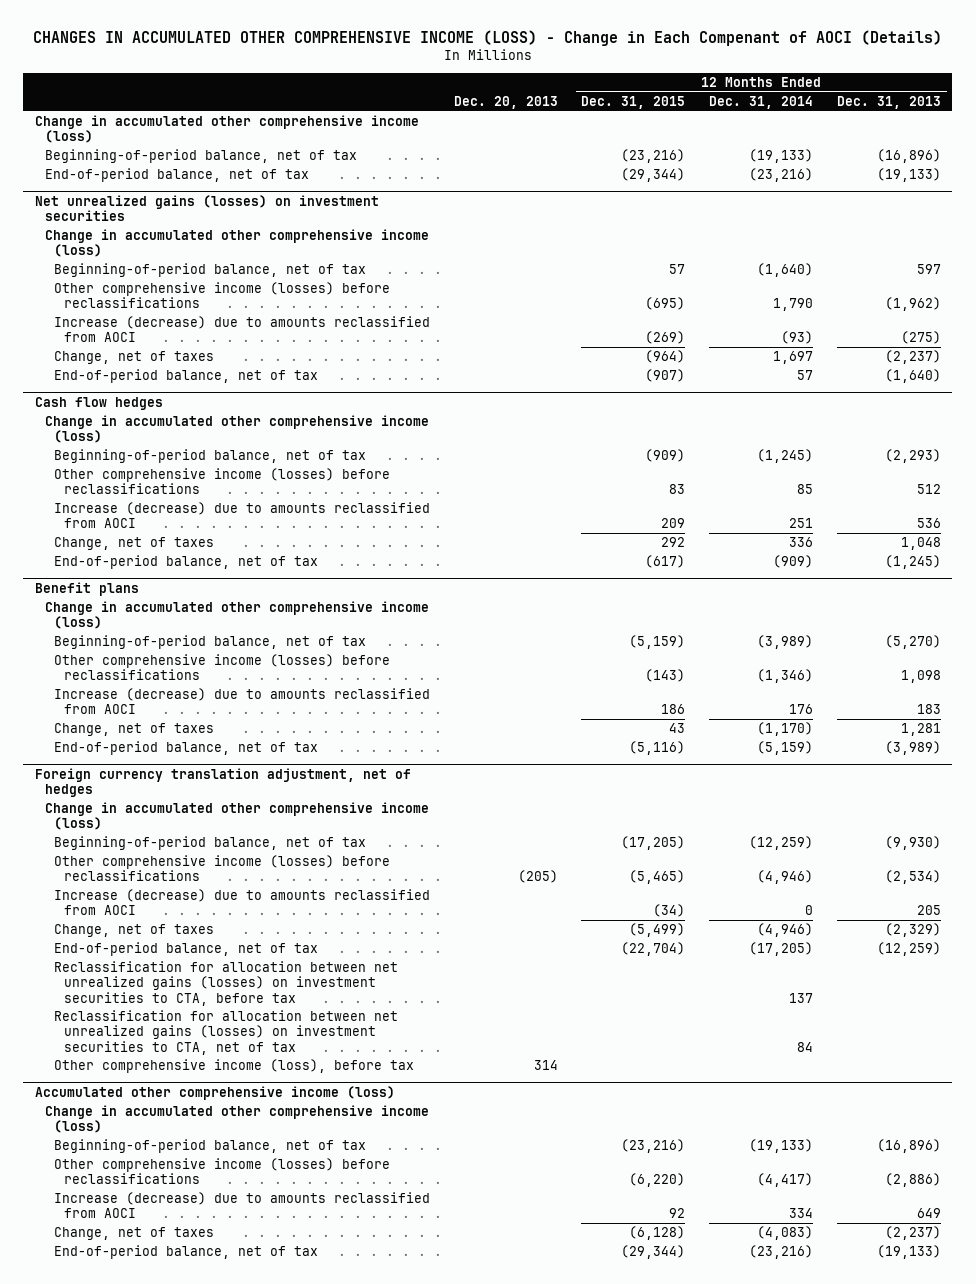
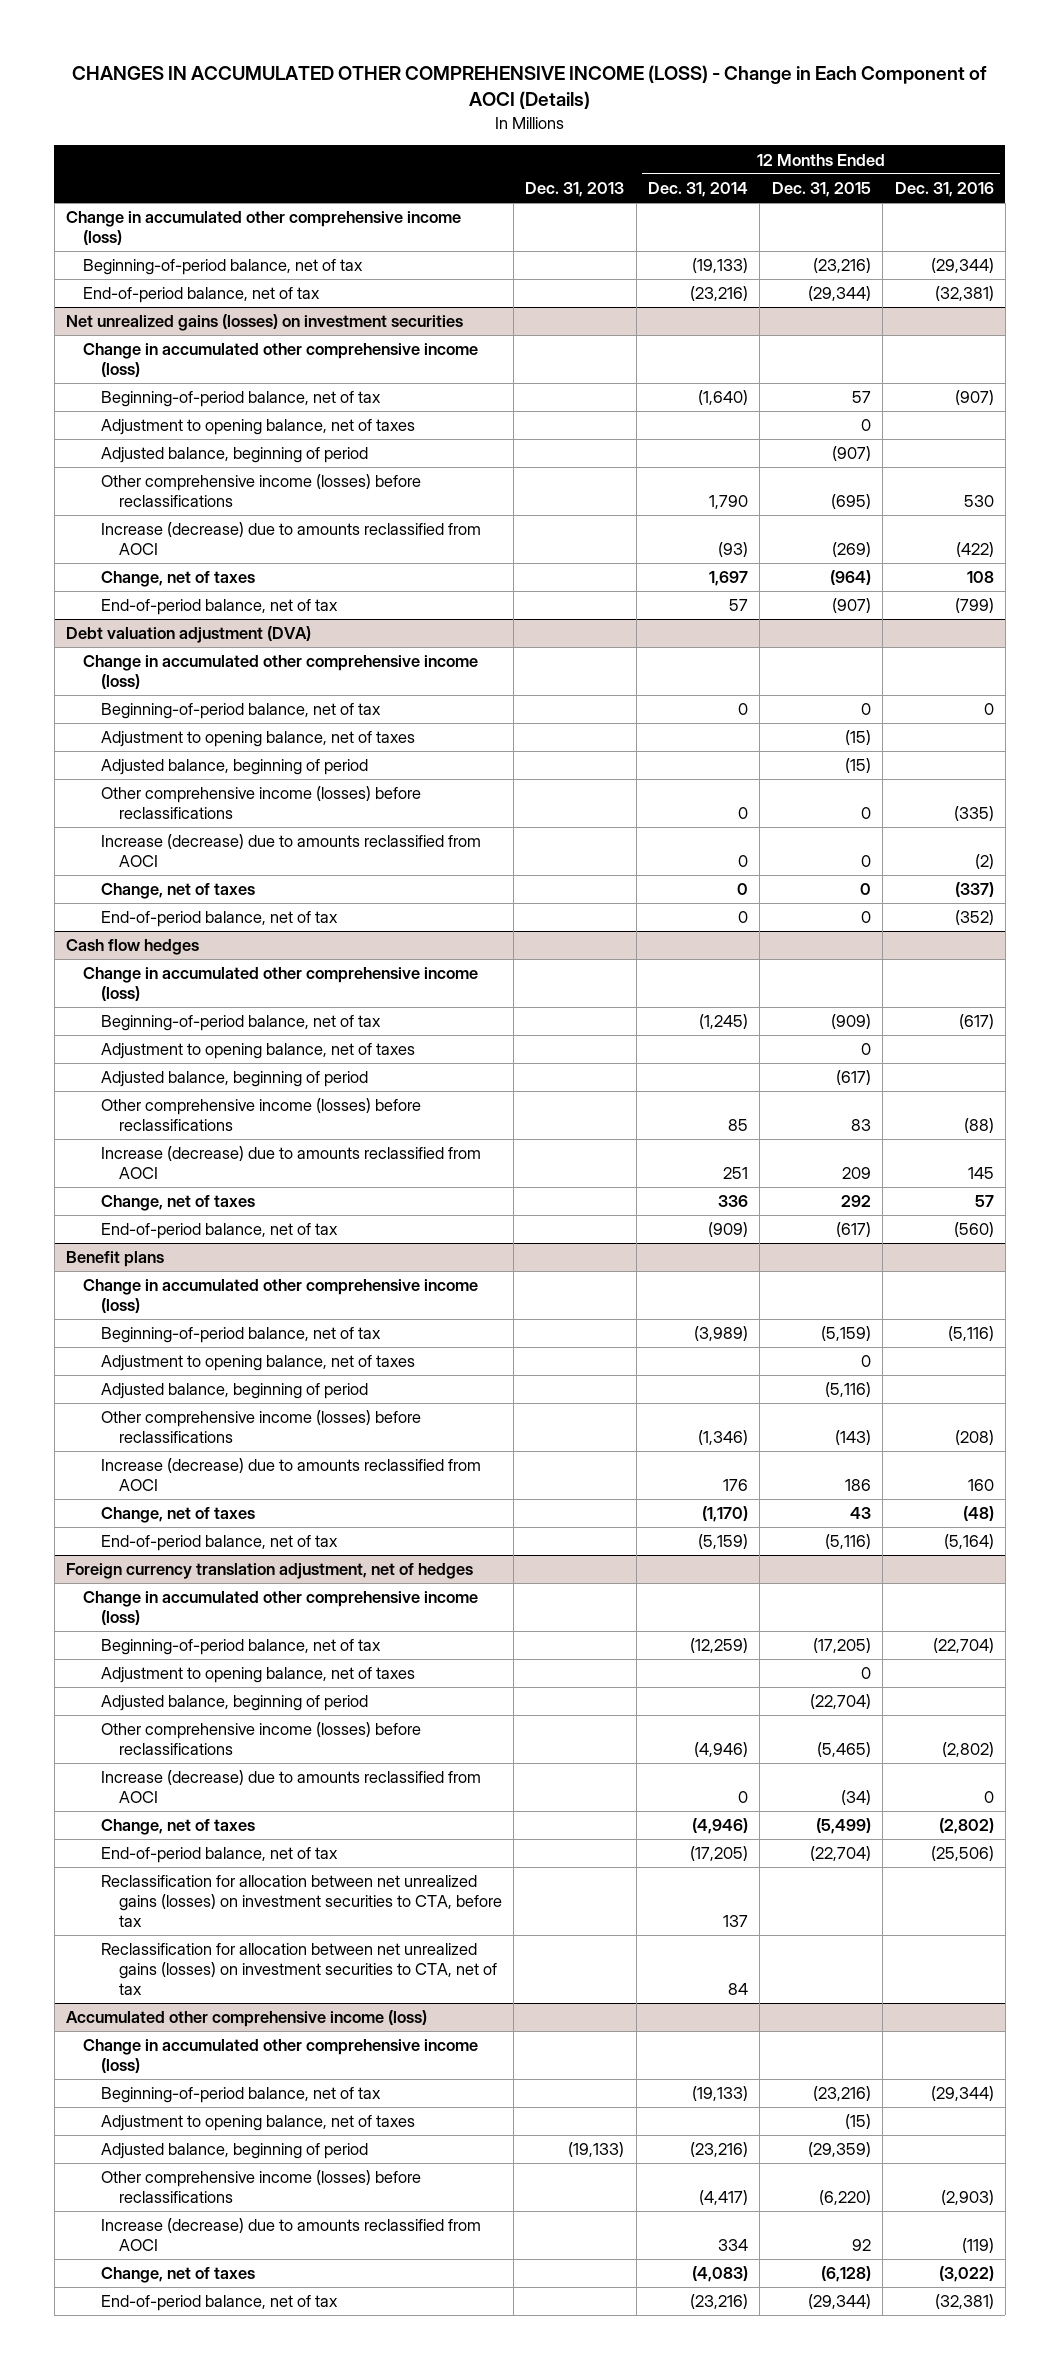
- CHANGES IN ACCUMULATED OTHER COMPREHENSIVE INCOME (LOSS) - Change in Each Compenant of AOCI (Details)
+ CHANGES IN ACCUMULATED OTHER COMPREHENSIVE INCOME (LOSS) - Change in Each Component of AOCI (Details)
- | Dec. 20, 2013 | 12 Months Ended Dec. 31, 2015 | 12 Months Ended Dec. 31, 2014 | 12 Months Ended Dec. 31, 2013
+ | Dec. 31, 2013 | 12 Months Ended Dec. 31, 2014 | 12 Months Ended Dec. 31, 2015 | 12 Months Ended Dec. 31, 2016
@ Net unrealized gains (losses) on investment securities
+ Adjustment to opening balance, net of taxes | | | 0 |
+ Adjusted balance, beginning of period | | | (907) |
+ Debt valuation adjustment (DVA)
+ Change in accumulated other comprehensive income (loss)
+ Beginning-of-period balance, net of tax | | 0 | 0 | 0
+ Adjustment to opening balance, net of taxes | | | (15) |
+ Adjusted balance, beginning of period | | | (15) |
+ Other comprehensive income (losses) before reclassifications | | 0 | 0 | (335)
+ Increase (decrease) due to amounts reclassified from AOCI | | 0 | 0 | (2)
+ Change, net of taxes | | 0 | 0 | (337)
+ End-of-period balance, net of tax | | 0 | 0 | (352)
@ Cash flow hedges
+ Adjustment to opening balance, net of taxes | | | 0 |
+ Adjusted balance, beginning of period | | | (617) |
@ Benefit plans
+ Adjustment to opening balance, net of taxes | | | 0 |
+ Adjusted balance, beginning of period | | | (5,116) |
@ Foreign currency translation adjustment, net of hedges
+ Adjustment to opening balance, net of taxes | | | 0 |
+ Adjusted balance, beginning of period | | | (22,704) |
- Other comprehensive income (loss), before tax | 314 | | |
@ Accumulated other comprehensive income (loss)
+ Adjustment to opening balance, net of taxes | | | (15) |
+ Adjusted balance, beginning of period | (19,133) | (23,216) | (29,359) |

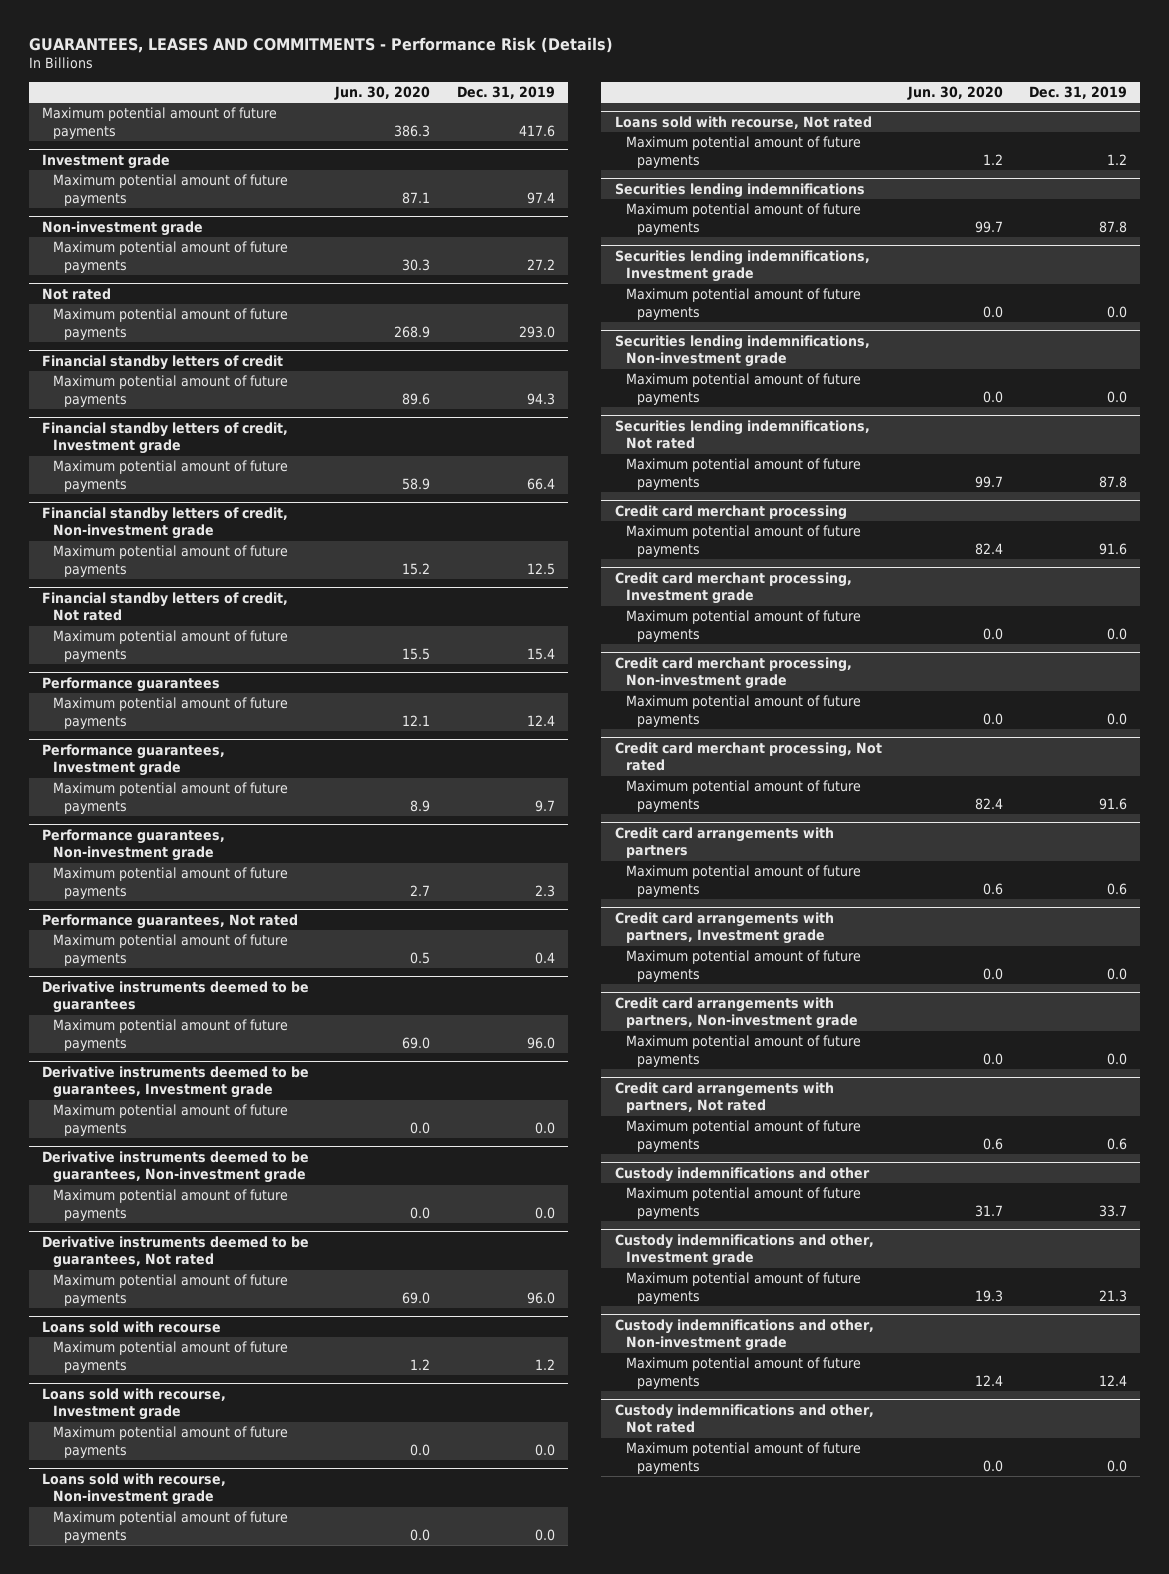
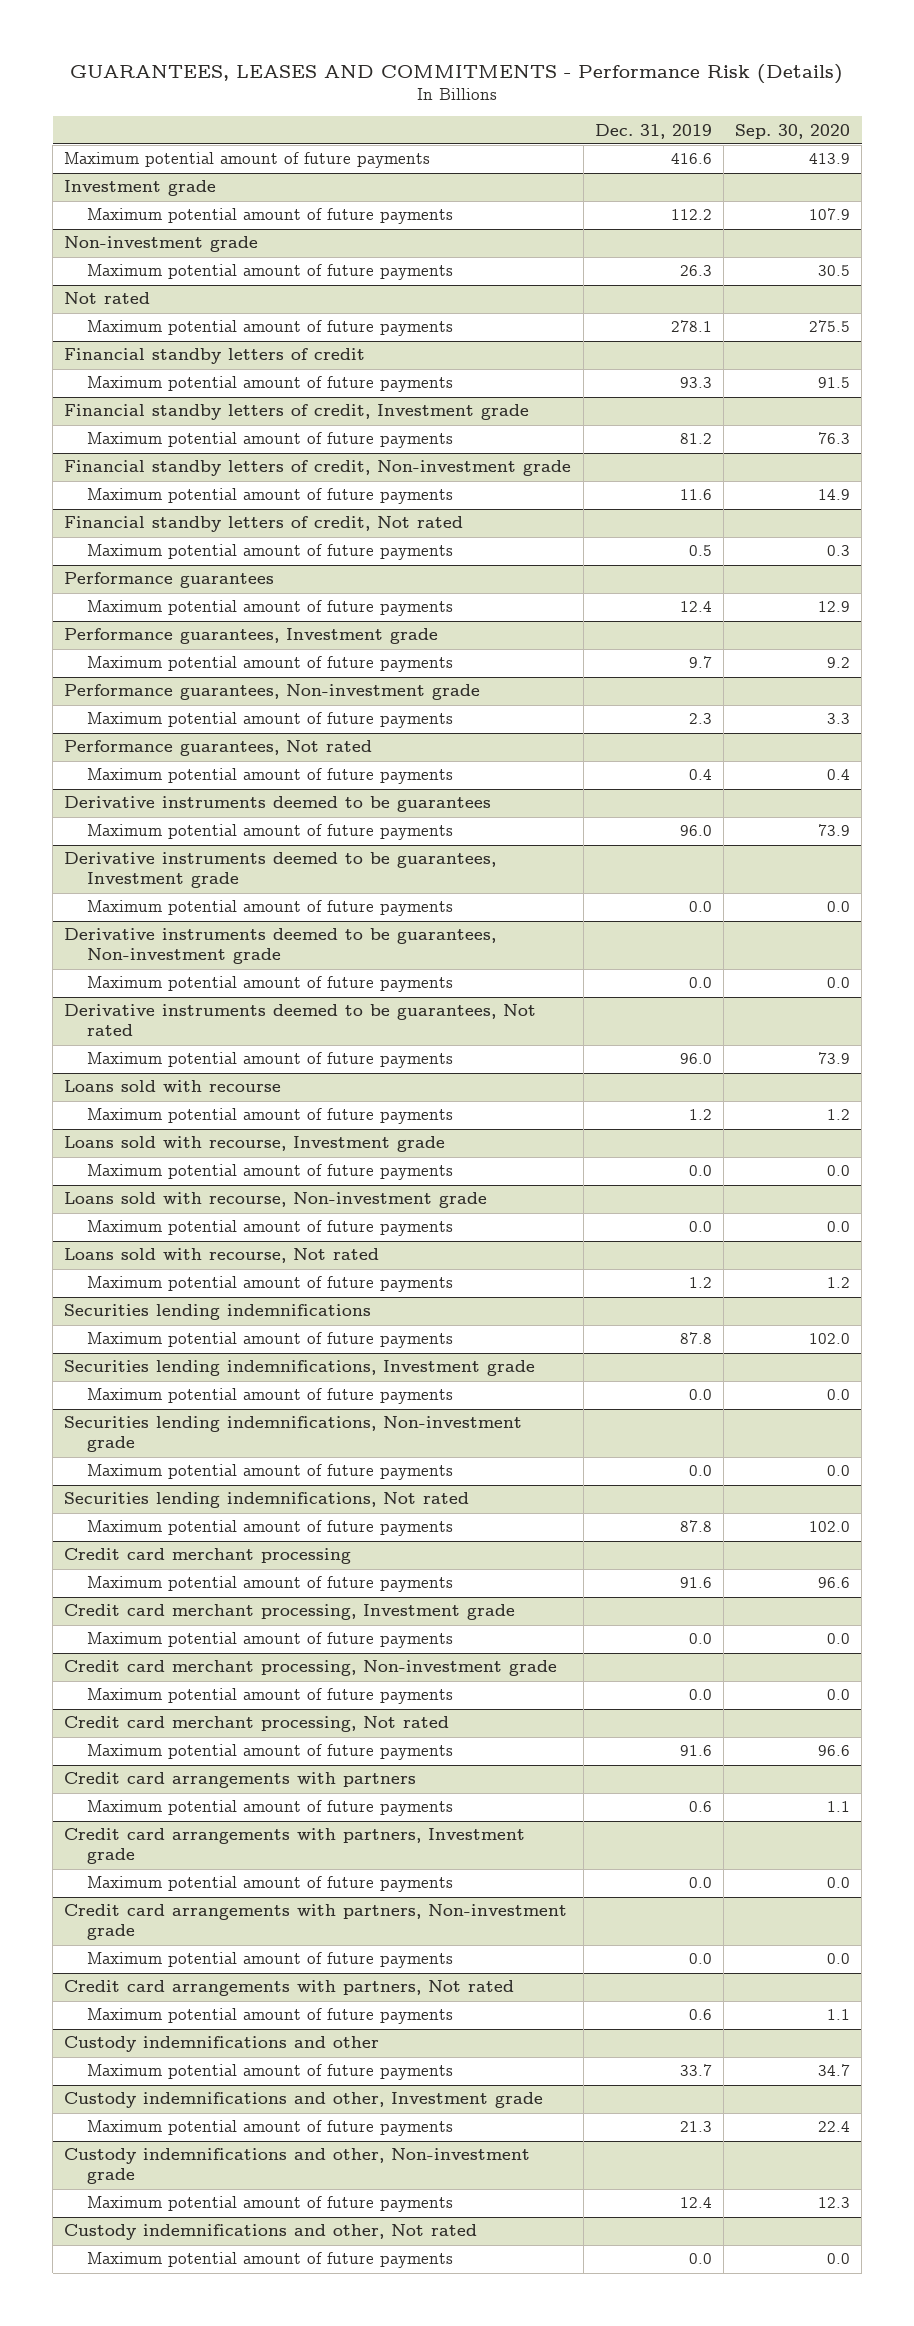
- | Jun. 30, 2020 | Dec. 31, 2019
+ | Dec. 31, 2019 | Sep. 30, 2020
- Maximum potential amount of future payments | 386.3 | 417.6
+ Maximum potential amount of future payments | 416.6 | 413.9
@ Investment grade
- Maximum potential amount of future payments | 87.1 | 97.4
+ Maximum potential amount of future payments | 112.2 | 107.9
@ Non-investment grade
- Maximum potential amount of future payments | 30.3 | 27.2
+ Maximum potential amount of future payments | 26.3 | 30.5
@ Not rated
- Maximum potential amount of future payments | 268.9 | 293.0
+ Maximum potential amount of future payments | 278.1 | 275.5
@ Financial standby letters of credit
- Maximum potential amount of future payments | 89.6 | 94.3
+ Maximum potential amount of future payments | 93.3 | 91.5
@ Financial standby letters of credit, Investment grade
- Maximum potential amount of future payments | 58.9 | 66.4
+ Maximum potential amount of future payments | 81.2 | 76.3
@ Financial standby letters of credit, Non-investment grade
- Maximum potential amount of future payments | 15.2 | 12.5
+ Maximum potential amount of future payments | 11.6 | 14.9
@ Financial standby letters of credit, Not rated
- Maximum potential amount of future payments | 15.5 | 15.4
+ Maximum potential amount of future payments | 0.5 | 0.3

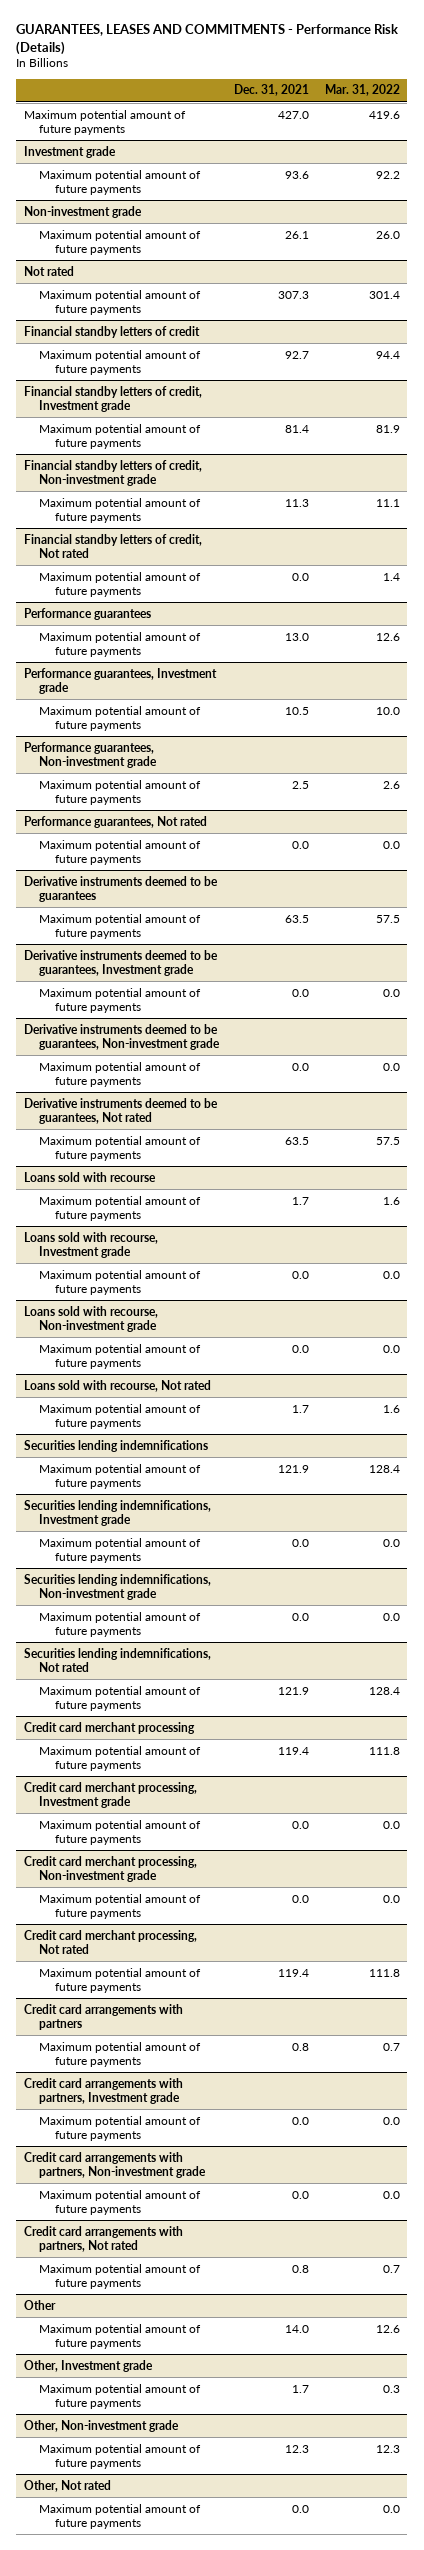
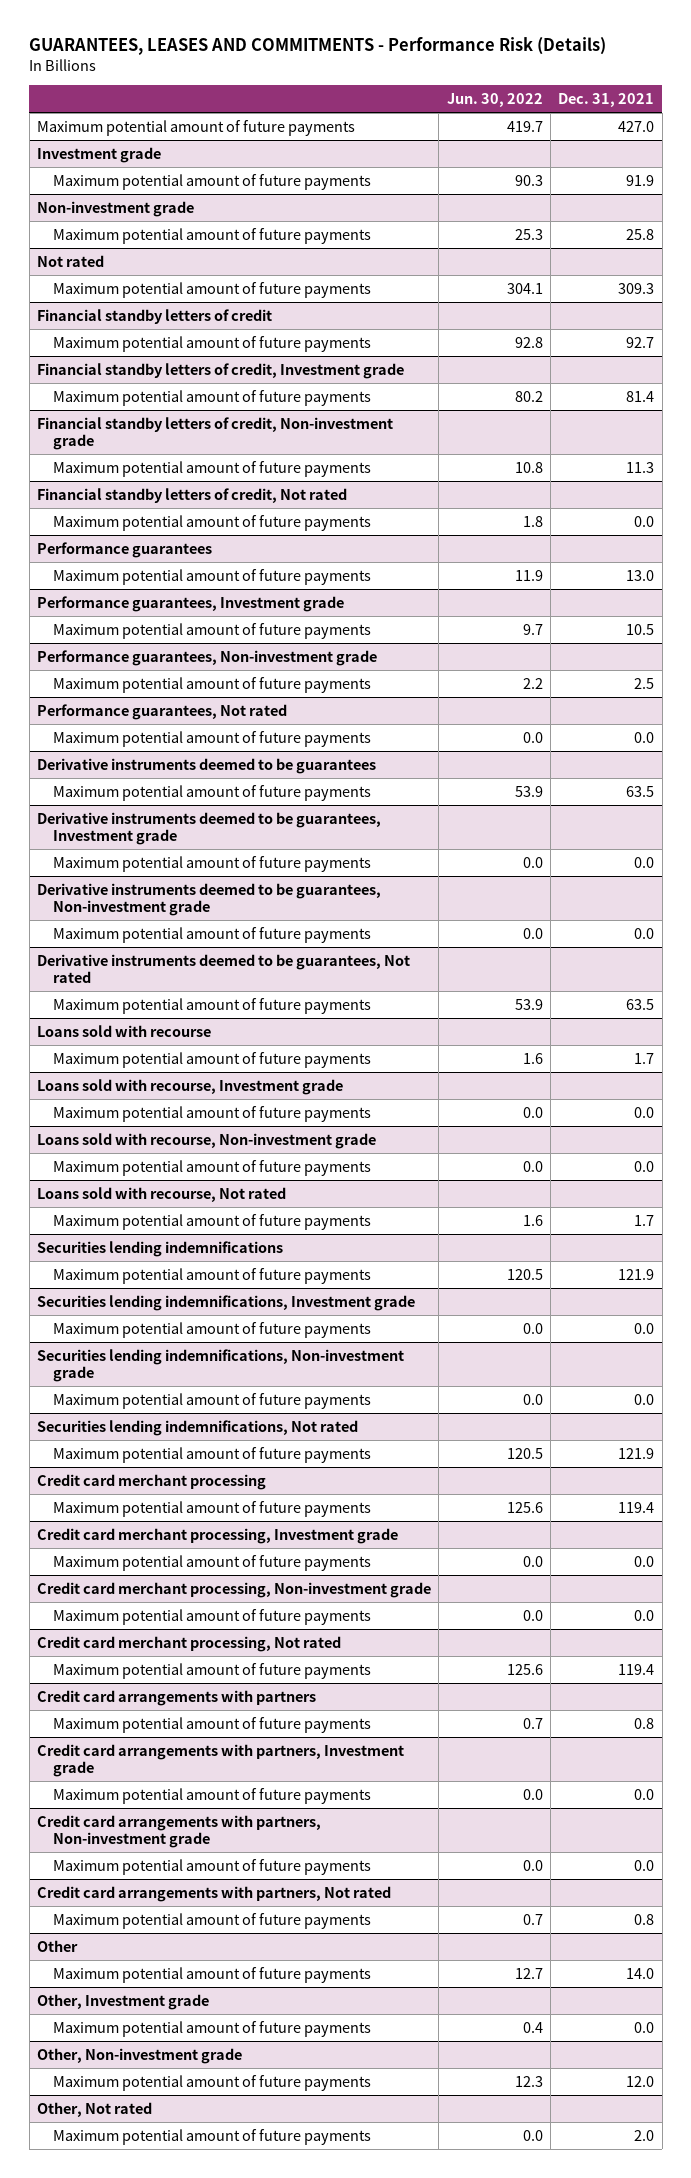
- | Dec. 31, 2021 | Mar. 31, 2022
+ | Jun. 30, 2022 | Dec. 31, 2021
@ Investment grade
- Maximum potential amount of future payments | 93.6 | 92.2
+ Maximum potential amount of future payments | 90.3 | 91.9
@ Non-investment grade
- Maximum potential amount of future payments | 26.1 | 26.0
+ Maximum potential amount of future payments | 25.3 | 25.8
@ Not rated
- Maximum potential amount of future payments | 307.3 | 301.4
+ Maximum potential amount of future payments | 304.1 | 309.3
@ Other, Investment grade
- Maximum potential amount of future payments | 1.7 | 0.3
+ Maximum potential amount of future payments | 0.4 | 0.0
@ Other, Non-investment grade
- Maximum potential amount of future payments | 12.3 | 12.3
+ Maximum potential amount of future payments | 12.3 | 12.0
@ Other, Not rated
- Maximum potential amount of future payments | 0.0 | 0.0
+ Maximum potential amount of future payments | 0.0 | 2.0

